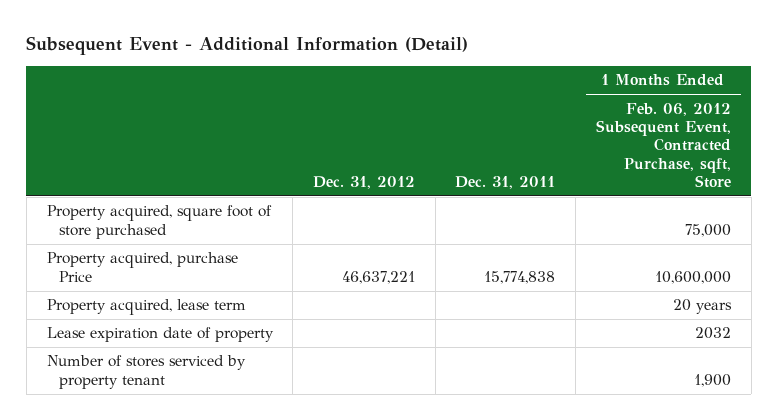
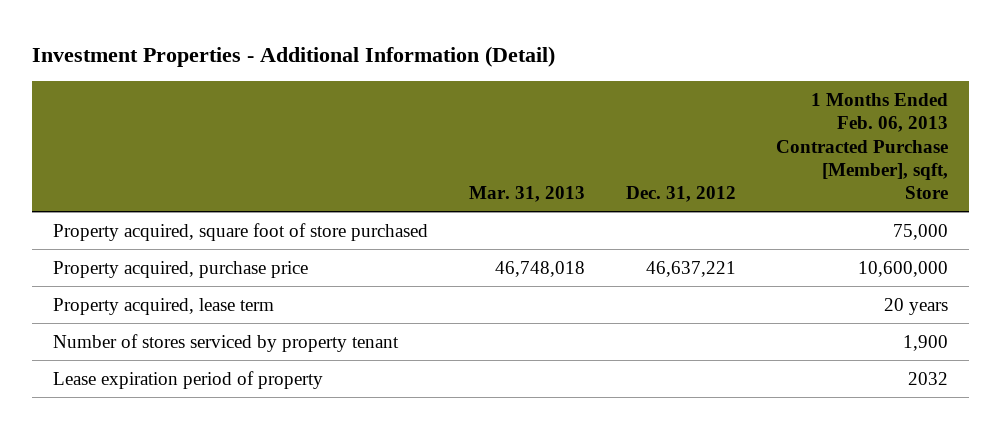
- Subsequent Event - Additional Information (Detail)
+ Investment Properties - Additional Information (Detail)
- | Dec. 31, 2012 | Dec. 31, 2011 | 1 Months Ended Feb. 06, 2012 Subsequent Event, Contracted Purchase, sqft, Store
+ | Mar. 31, 2013 | Dec. 31, 2012 | 1 Months Ended Feb. 06, 2013 Contracted Purchase [Member], sqft, Store
- Property acquired, purchase Price | 46,637,221 | 15,774,838 | 10,600,000
+ Property acquired, purchase price | 46,748,018 | 46,637,221 | 10,600,000
- Lease expiration date of property | | | 2032
+ Lease expiration period of property | | | 2032

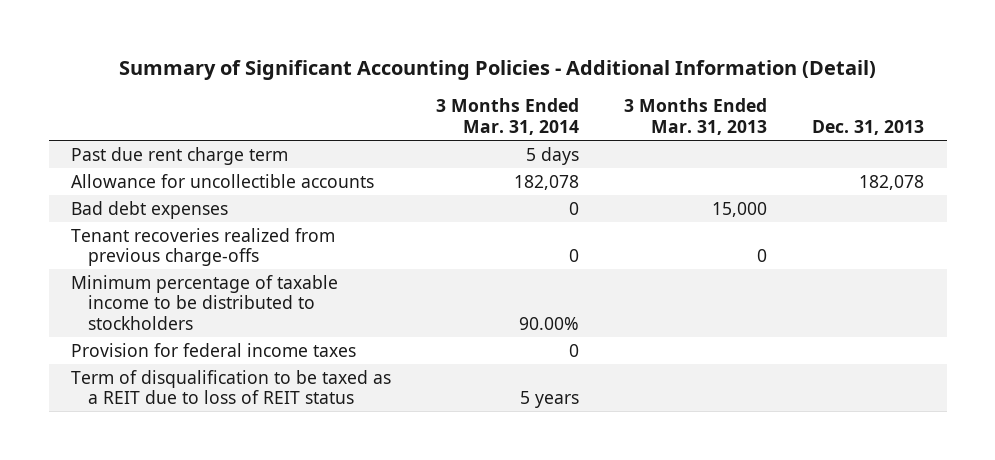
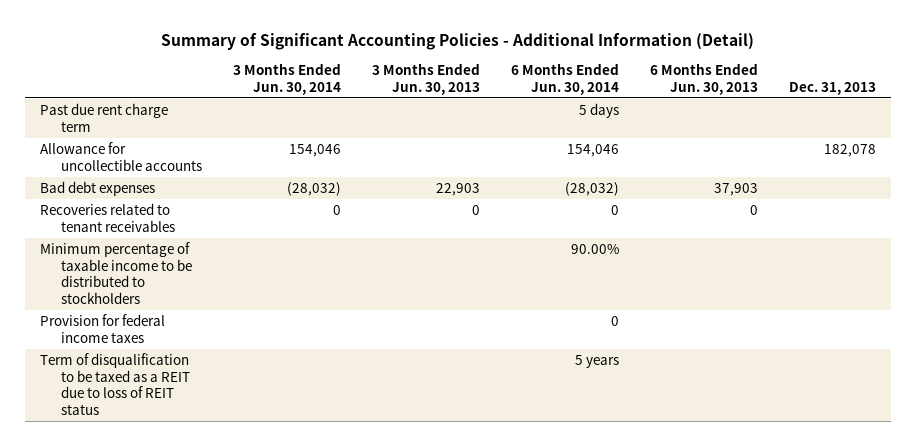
- | 3 Months Ended Mar. 31, 2014 | 3 Months Ended Mar. 31, 2013 | Dec. 31, 2013
+ | 3 Months Ended Jun. 30, 2014 | 3 Months Ended Jun. 30, 2013 | 6 Months Ended Jun. 30, 2014 | 6 Months Ended Jun. 30, 2013 | Dec. 31, 2013
- Tenant recoveries realized from previous charge-offs | 0 | 0 |
+ Recoveries related to tenant receivables | 0 | 0 | 0 | 0 |

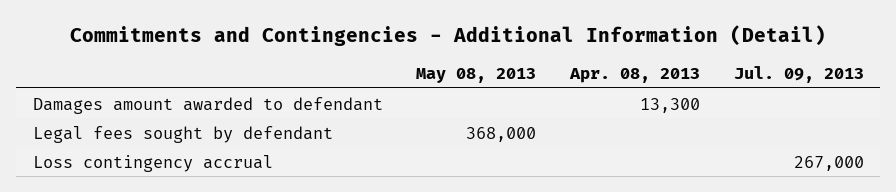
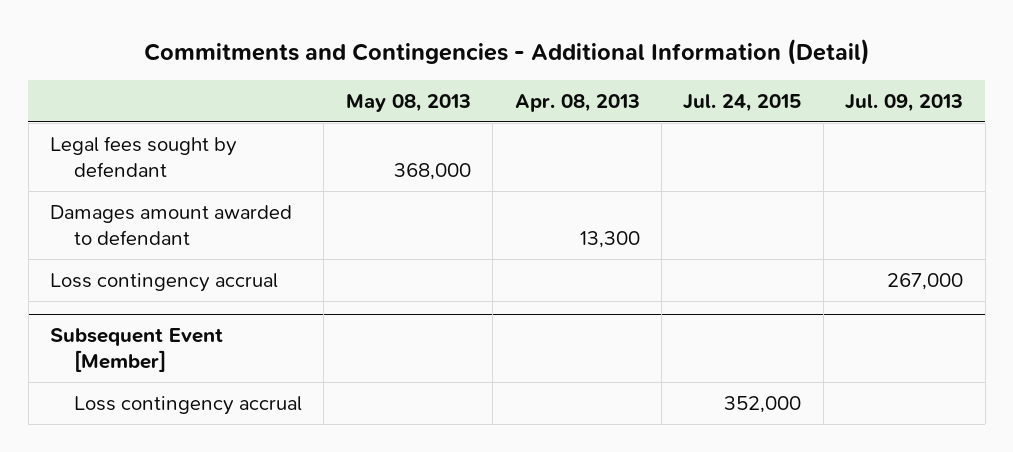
- | May 08, 2013 | Apr. 08, 2013 | Jul. 09, 2013
+ | May 08, 2013 | Apr. 08, 2013 | Jul. 24, 2015 | Jul. 09, 2013
moved down: Damages amount awarded to defendant | | 13,300 | |
+ Subsequent Event [Member]
+ Loss contingency accrual | | | 352,000 |

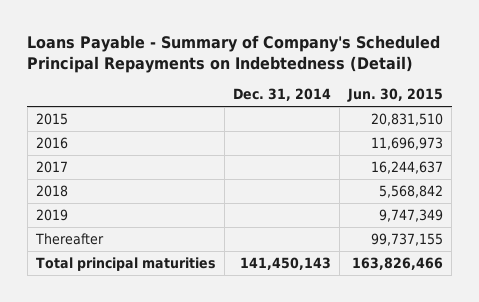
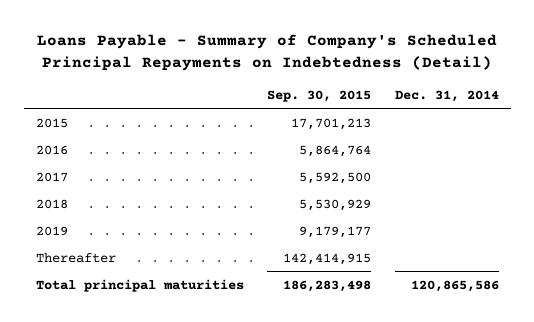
- | Dec. 31, 2014 | Jun. 30, 2015
+ | Sep. 30, 2015 | Dec. 31, 2014
- Total principal maturities | 141,450,143 | 163,826,466
+ Total principal maturities | 186,283,498 | 120,865,586

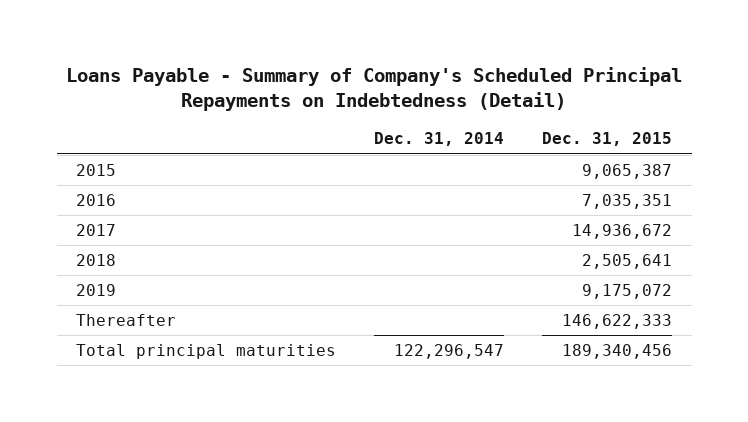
- | Sep. 30, 2015 | Dec. 31, 2014
+ | Dec. 31, 2014 | Dec. 31, 2015
- Total principal maturities | 186,283,498 | 120,865,586
+ Total principal maturities | 122,296,547 | 189,340,456

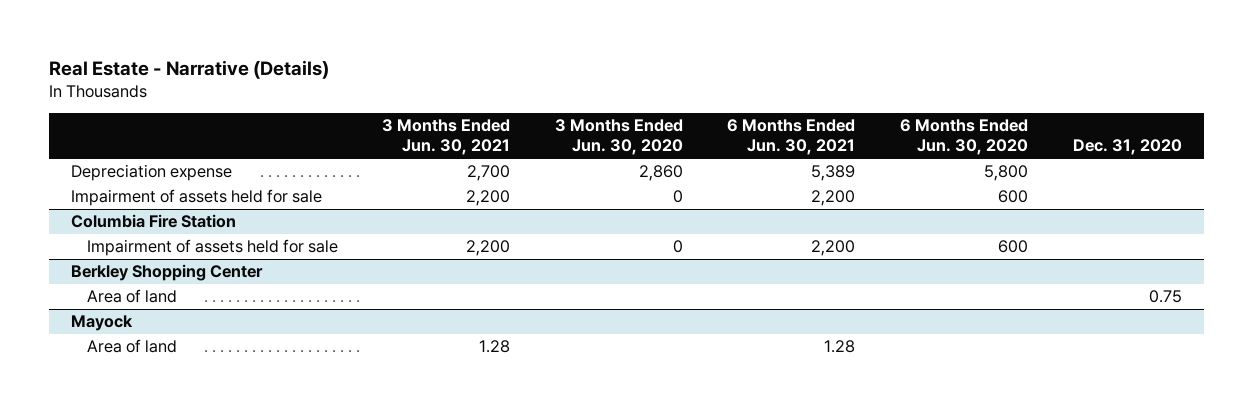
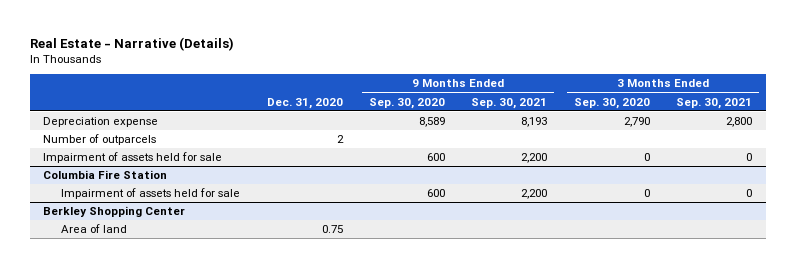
- | 3 Months Ended Jun. 30, 2021 | 3 Months Ended Jun. 30, 2020 | 6 Months Ended Jun. 30, 2021 | 6 Months Ended Jun. 30, 2020 | Dec. 31, 2020
+ | Dec. 31, 2020 | 9 Months Ended Sep. 30, 2020 | 9 Months Ended Sep. 30, 2021 | 3 Months Ended Sep. 30, 2020 | 3 Months Ended Sep. 30, 2021
+ Number of outparcels | 2 | | | |
- Mayock
- Area of land | 1.28 | | 1.28 | |

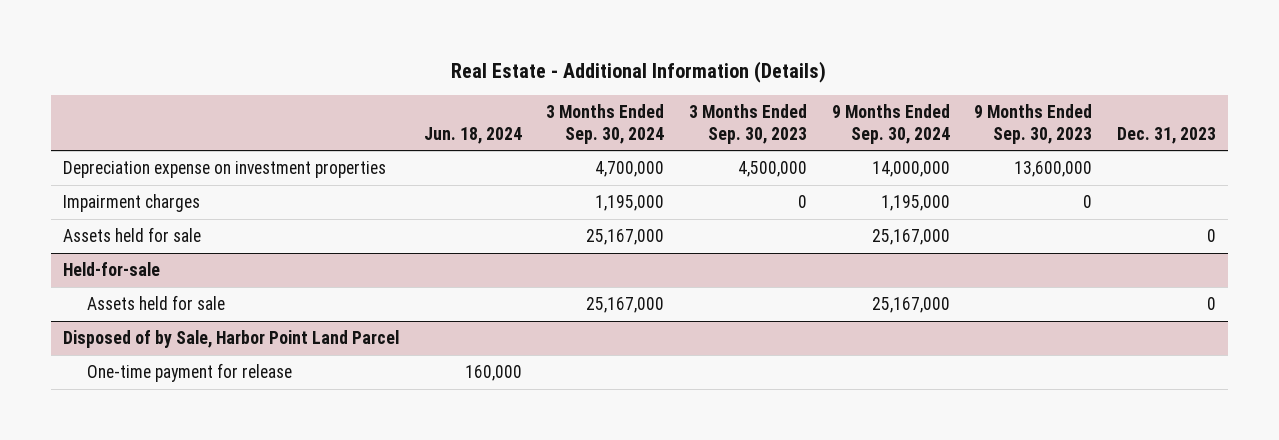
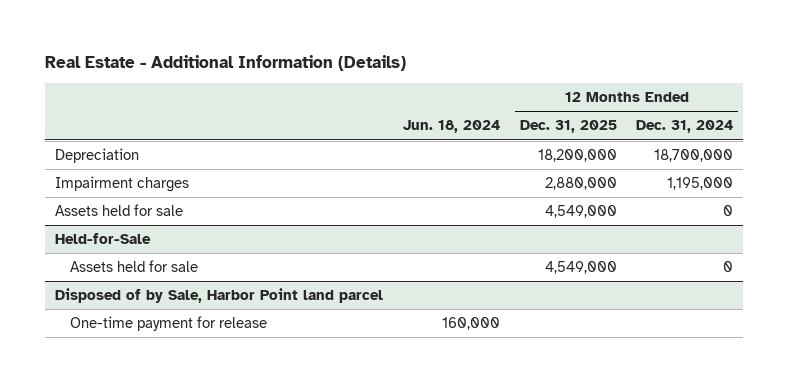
- | Jun. 18, 2024 | 3 Months Ended Sep. 30, 2024 | 3 Months Ended Sep. 30, 2023 | 9 Months Ended Sep. 30, 2024 | 9 Months Ended Sep. 30, 2023 | Dec. 31, 2023
+ | Jun. 18, 2024 | 12 Months Ended Dec. 31, 2025 | 12 Months Ended Dec. 31, 2024
- Depreciation expense on investment properties | | 4,700,000 | 4,500,000 | 14,000,000 | 13,600,000 |
+ Depreciation | | 18,200,000 | 18,700,000
- Held-for-sale
+ Held-for-Sale
- Disposed of by Sale, Harbor Point Land Parcel
+ Disposed of by Sale, Harbor Point land parcel

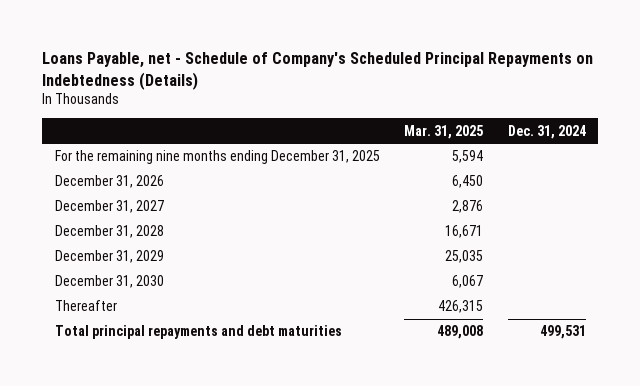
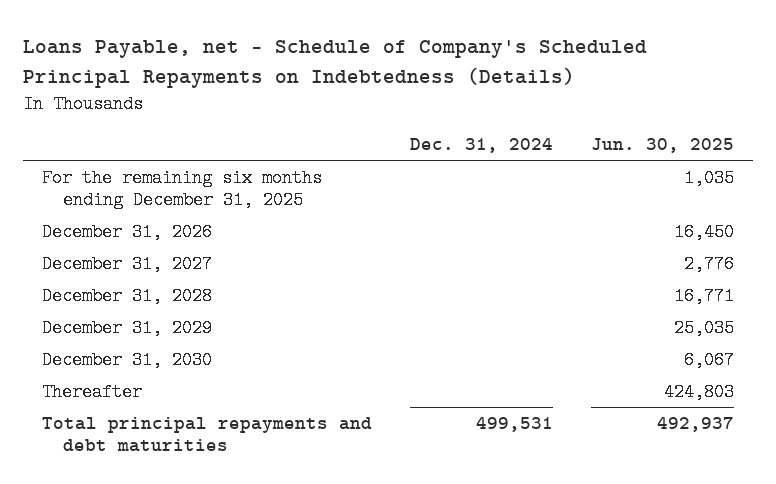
- | Mar. 31, 2025 | Dec. 31, 2024
+ | Dec. 31, 2024 | Jun. 30, 2025
- For the remaining nine months ending December 31, 2025 | 5,594 |
+ For the remaining six months ending December 31, 2025 | | 1,035

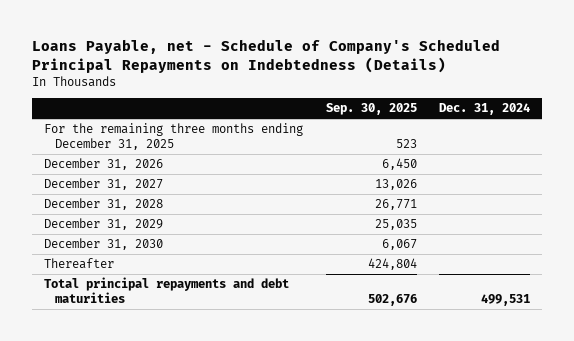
- | Dec. 31, 2024 | Jun. 30, 2025
+ | Sep. 30, 2025 | Dec. 31, 2024
- For the remaining six months ending December 31, 2025 | | 1,035
+ For the remaining three months ending December 31, 2025 | 523 |

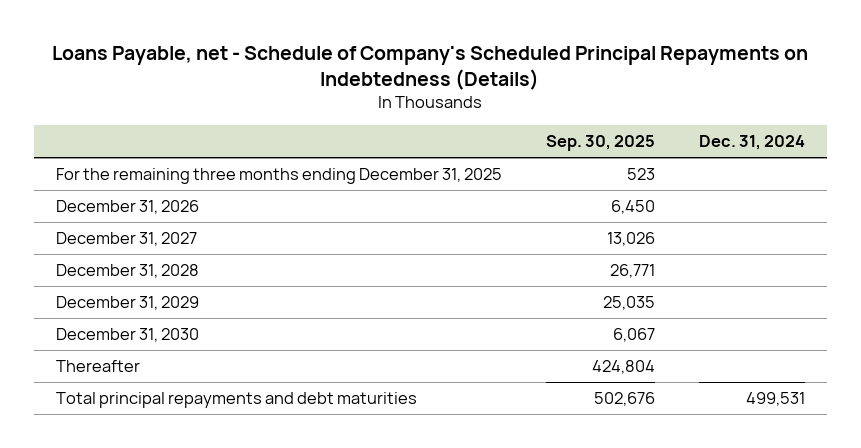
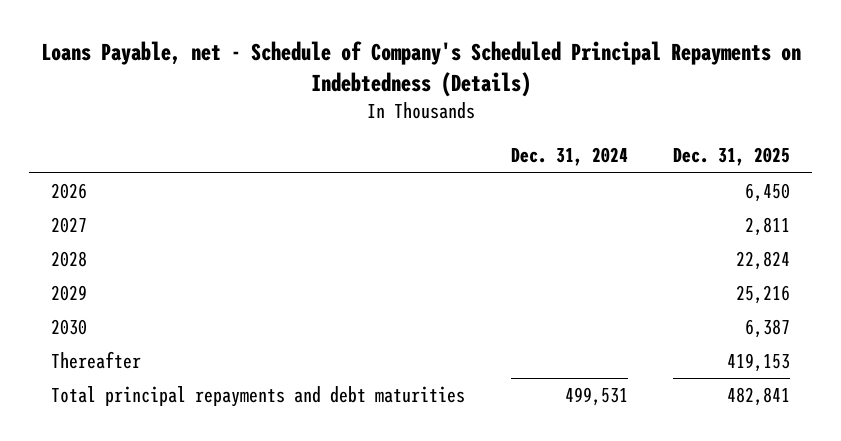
- | Sep. 30, 2025 | Dec. 31, 2024
+ | Dec. 31, 2024 | Dec. 31, 2025
- For the remaining three months ending December 31, 2025 | 523 |
- December 31, 2026 | 6,450 |
- December 31, 2027 | 13,026 |
- December 31, 2028 | 26,771 |
- December 31, 2029 | 25,035 |
- December 31, 2030 | 6,067 |
+ 2026 | | 6,450
+ 2027 | | 2,811
+ 2028 | | 22,824
+ 2029 | | 25,216
+ 2030 | | 6,387

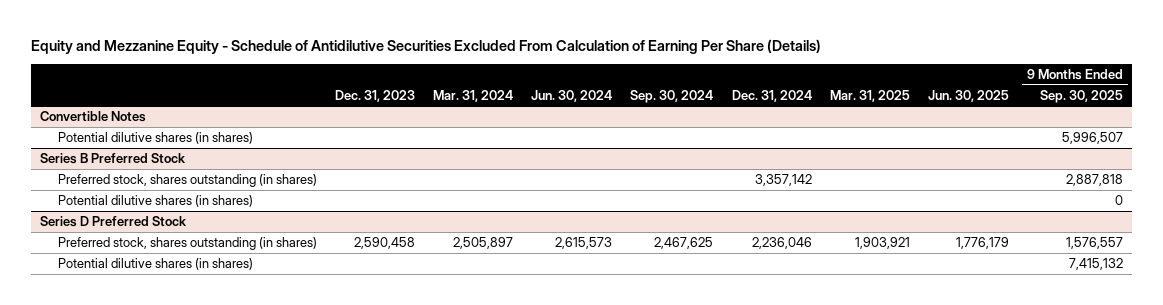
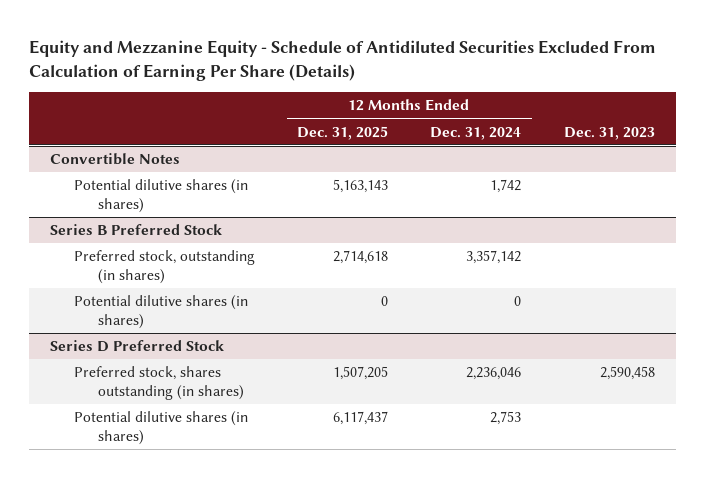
- Equity and Mezzanine Equity - Schedule of Antidilutive Securities Excluded From Calculation of Earning Per Share (Details)
+ Equity and Mezzanine Equity - Schedule of Antidiluted Securities Excluded From Calculation of Earning Per Share (Details)
- | Dec. 31, 2023 | Mar. 31, 2024 | Jun. 30, 2024 | Sep. 30, 2024 | Dec. 31, 2024 | Mar. 31, 2025 | Jun. 30, 2025 | 9 Months Ended Sep. 30, 2025
+ | 12 Months Ended Dec. 31, 2025 | 12 Months Ended Dec. 31, 2024 | Dec. 31, 2023
@ Series B Preferred Stock
- Preferred stock, shares outstanding (in shares) | | | | | 3,357,142 | | | 2,887,818
+ Preferred stock, outstanding (in shares) | 2,714,618 | 3,357,142 |

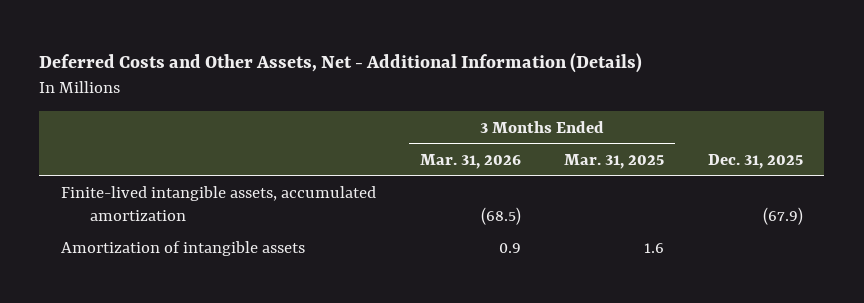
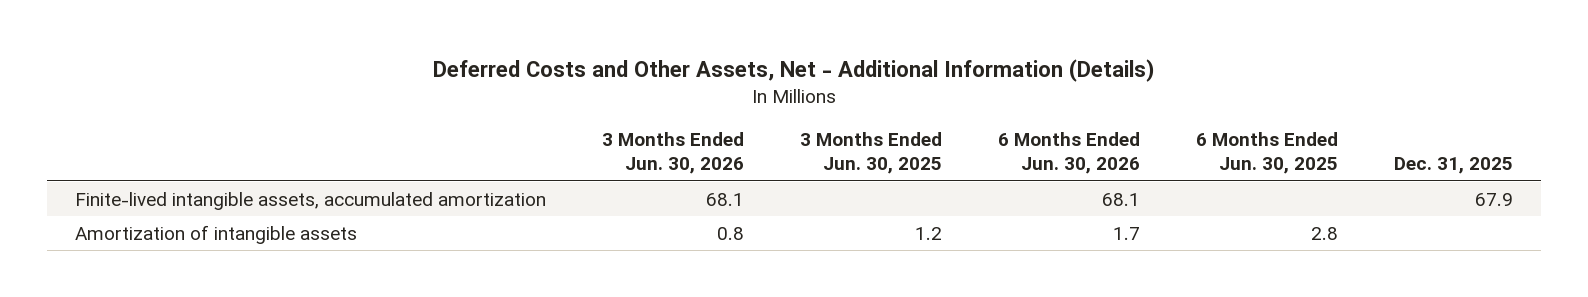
- | 3 Months Ended Mar. 31, 2026 | 3 Months Ended Mar. 31, 2025 | Dec. 31, 2025
+ | 3 Months Ended Jun. 30, 2026 | 3 Months Ended Jun. 30, 2025 | 6 Months Ended Jun. 30, 2026 | 6 Months Ended Jun. 30, 2025 | Dec. 31, 2025
- Finite-lived intangible assets, accumulated amortization | (68.5) | | (67.9)
+ Finite-lived intangible assets, accumulated amortization | 68.1 | | 68.1 | | 67.9

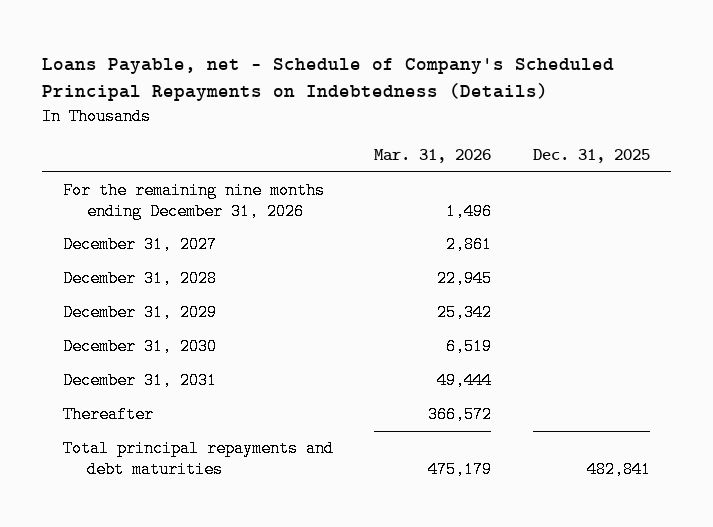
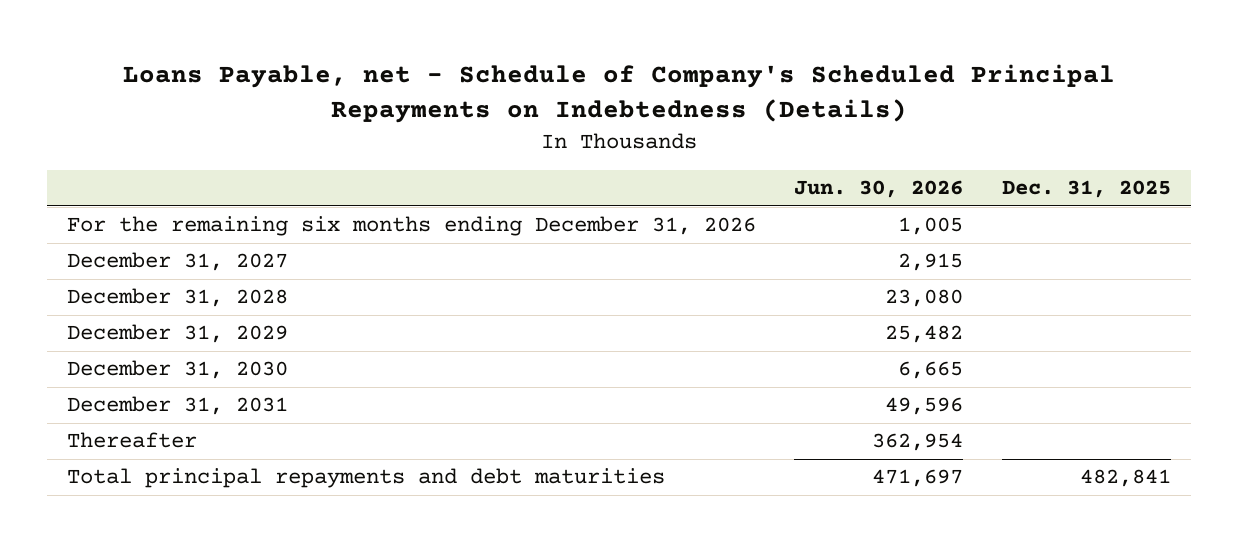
- | Mar. 31, 2026 | Dec. 31, 2025
+ | Jun. 30, 2026 | Dec. 31, 2025
- For the remaining nine months ending December 31, 2026 | 1,496 |
+ For the remaining six months ending December 31, 2026 | 1,005 |

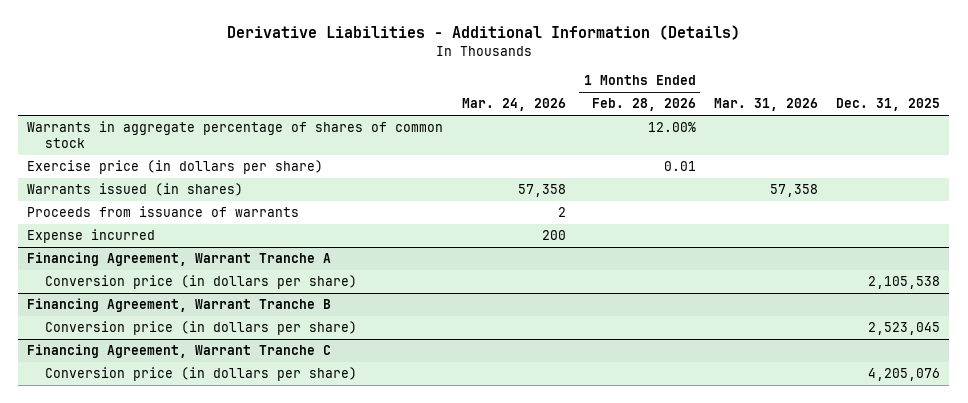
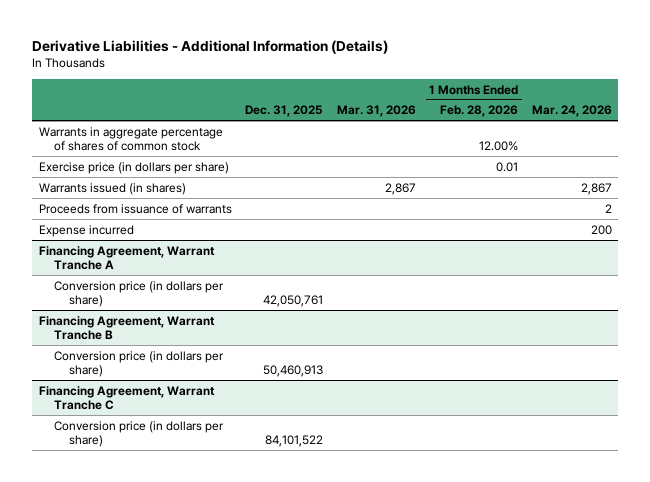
- | Mar. 24, 2026 | 1 Months Ended Feb. 28, 2026 | Mar. 31, 2026 | Dec. 31, 2025
+ | Dec. 31, 2025 | Mar. 31, 2026 | 1 Months Ended Feb. 28, 2026 | Mar. 24, 2026
- Warrants issued (in shares) | 57,358 | | 57,358 |
+ Warrants issued (in shares) | | 2,867 | | 2,867
@ Financing Agreement, Warrant Tranche A
- Conversion price (in dollars per share) | | | | 2,105,538
+ Conversion price (in dollars per share) | 42,050,761 | | |
@ Financing Agreement, Warrant Tranche B
- Conversion price (in dollars per share) | | | | 2,523,045
+ Conversion price (in dollars per share) | 50,460,913 | | |
@ Financing Agreement, Warrant Tranche C
- Conversion price (in dollars per share) | | | | 4,205,076
+ Conversion price (in dollars per share) | 84,101,522 | | |

